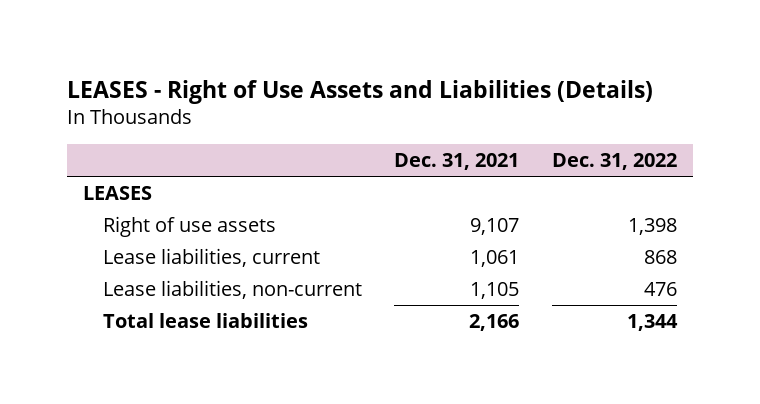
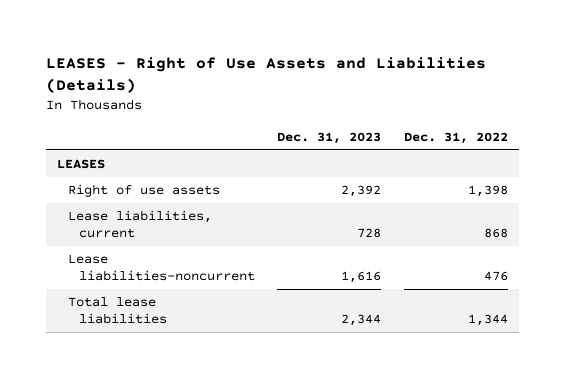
- | Dec. 31, 2021 | Dec. 31, 2022
+ | Dec. 31, 2023 | Dec. 31, 2022
- Lease liabilities, non-current | 1,105 | 476
+ Lease liabilities-noncurrent | 1,616 | 476

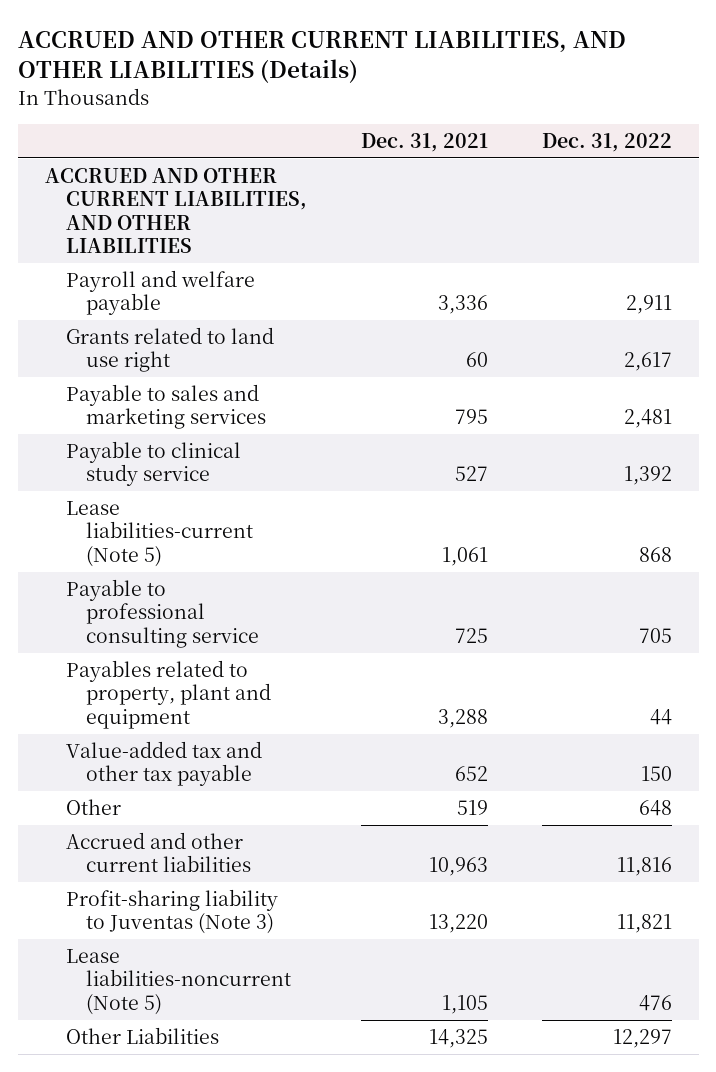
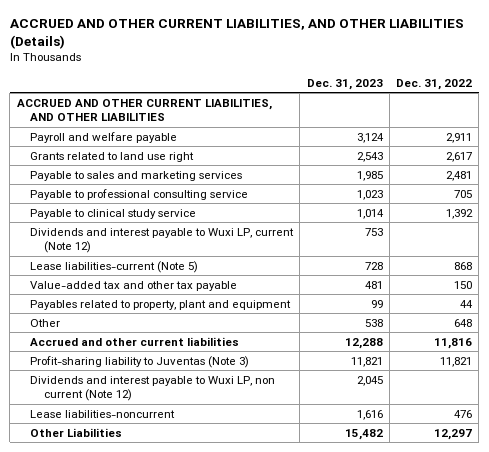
- | Dec. 31, 2021 | Dec. 31, 2022
+ | Dec. 31, 2023 | Dec. 31, 2022
moved up: Payable to professional consulting service | 1,023 | 705
+ Dividends and interest payable to Wuxi LP, current (Note 12) | 753 |
moved down: Payables related to property, plant and equipment | 99 | 44
- Lease liabilities-noncurrent (Note 5) | 1,105 | 476
+ Dividends and interest payable to Wuxi LP, non current (Note 12) | 2,045 |
+ Lease liabilities-noncurrent | 1,616 | 476

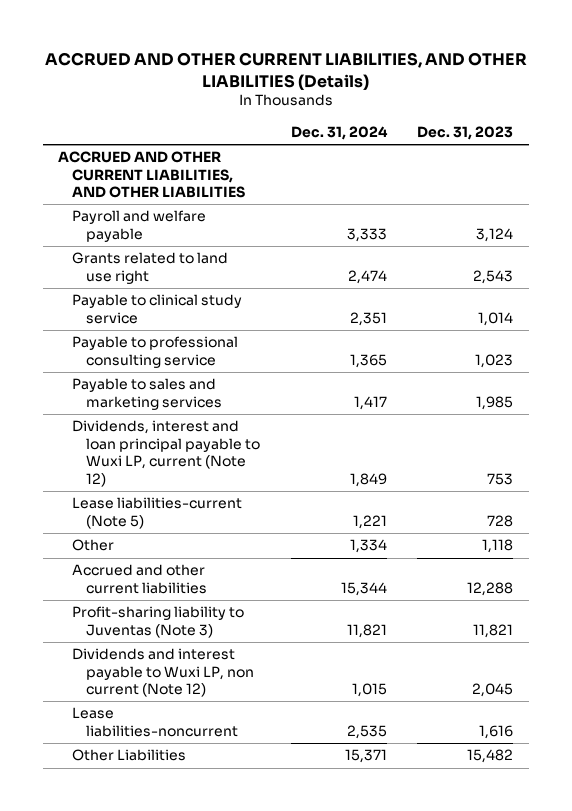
- | Dec. 31, 2023 | Dec. 31, 2022
+ | Dec. 31, 2024 | Dec. 31, 2023
- Dividends and interest payable to Wuxi LP, current (Note 12) | 753 |
moved down: Payable to professional consulting service | 1,365 | 1,023
moved down: Payable to sales and marketing services | 1,417 | 1,985
+ Dividends, interest and loan principal payable to Wuxi LP, current (Note 12) | 1,849 | 753
- Value-added tax and other tax payable | 481 | 150
- Payables related to property, plant and equipment | 99 | 44
- Other | 538 | 648
+ Other | 1,334 | 1,118

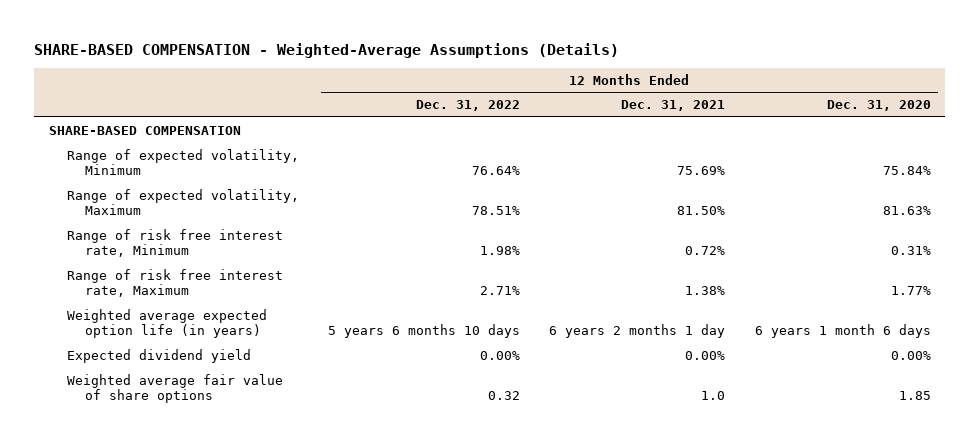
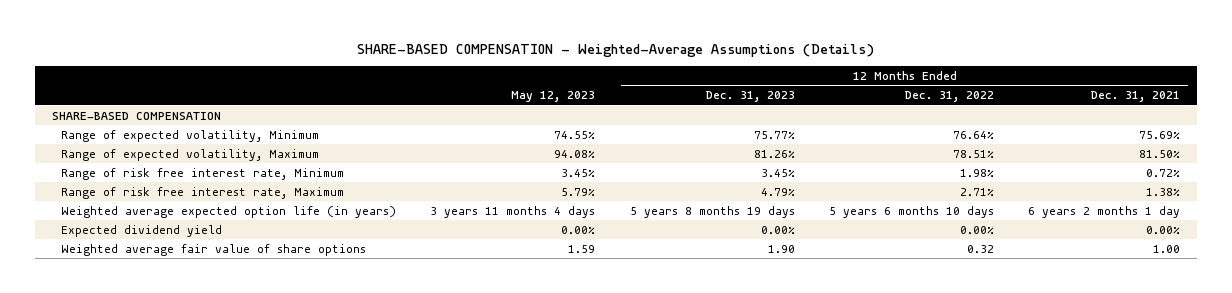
- | 12 Months Ended Dec. 31, 2022 | 12 Months Ended Dec. 31, 2021 | 12 Months Ended Dec. 31, 2020
+ | May 12, 2023 | 12 Months Ended Dec. 31, 2023 | 12 Months Ended Dec. 31, 2022 | 12 Months Ended Dec. 31, 2021
- Weighted average fair value of share options | 0.32 | 1.0 | 1.85
+ Weighted average fair value of share options | 1.59 | 1.90 | 0.32 | 1.00

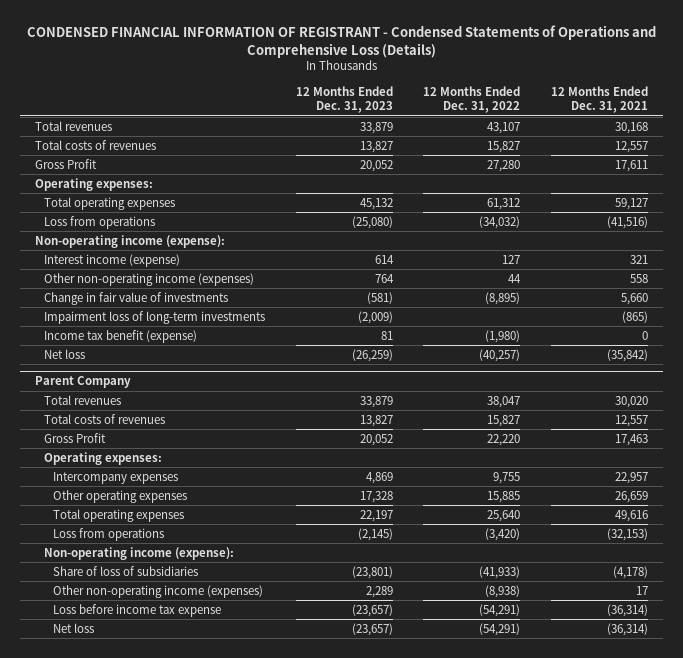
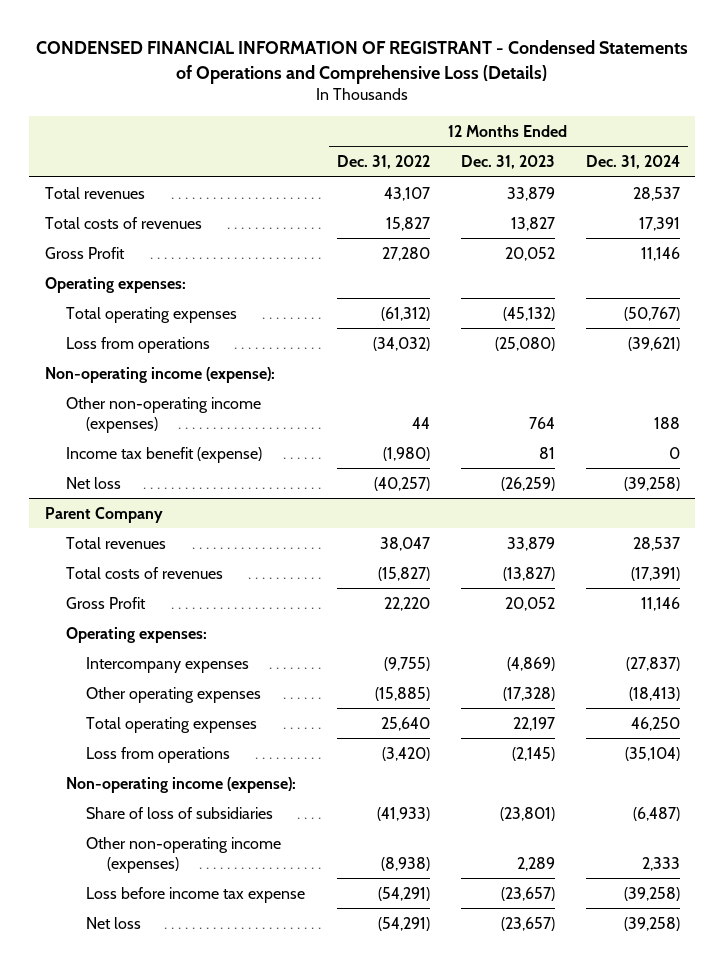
- | 12 Months Ended Dec. 31, 2023 | 12 Months Ended Dec. 31, 2022 | 12 Months Ended Dec. 31, 2021
+ | 12 Months Ended Dec. 31, 2022 | 12 Months Ended Dec. 31, 2023 | 12 Months Ended Dec. 31, 2024
- Total operating expenses | 45,132 | 61,312 | 59,127
+ Total operating expenses | (61,312) | (45,132) | (50,767)
- Interest income (expense) | 614 | 127 | 321
- Change in fair value of investments | (581) | (8,895) | 5,660
- Impairment loss of long-term investments | (2,009) | | (865)
@ Parent Company
- Total costs of revenues | 13,827 | 15,827 | 12,557
+ Total costs of revenues | (15,827) | (13,827) | (17,391)
- Intercompany expenses | 4,869 | 9,755 | 22,957
- Other operating expenses | 17,328 | 15,885 | 26,659
+ Intercompany expenses | (9,755) | (4,869) | (27,837)
+ Other operating expenses | (15,885) | (17,328) | (18,413)

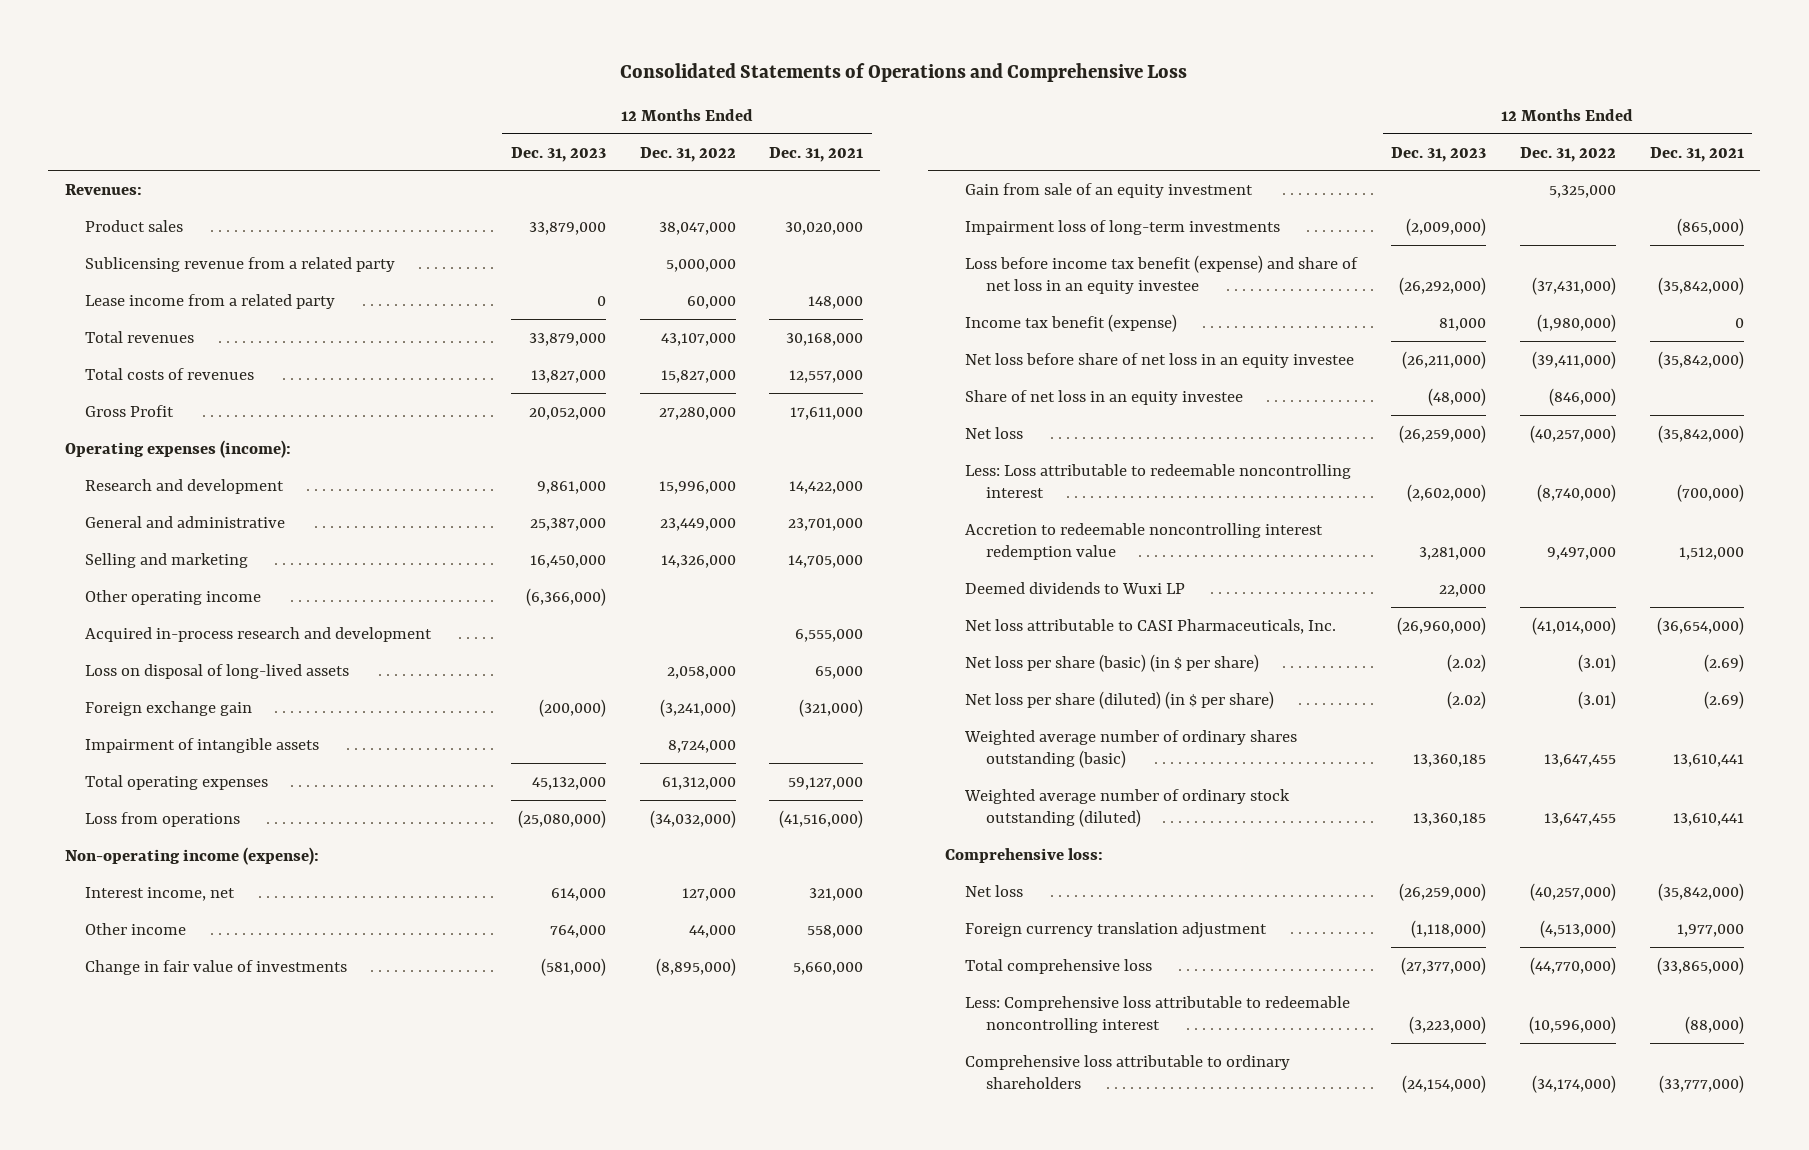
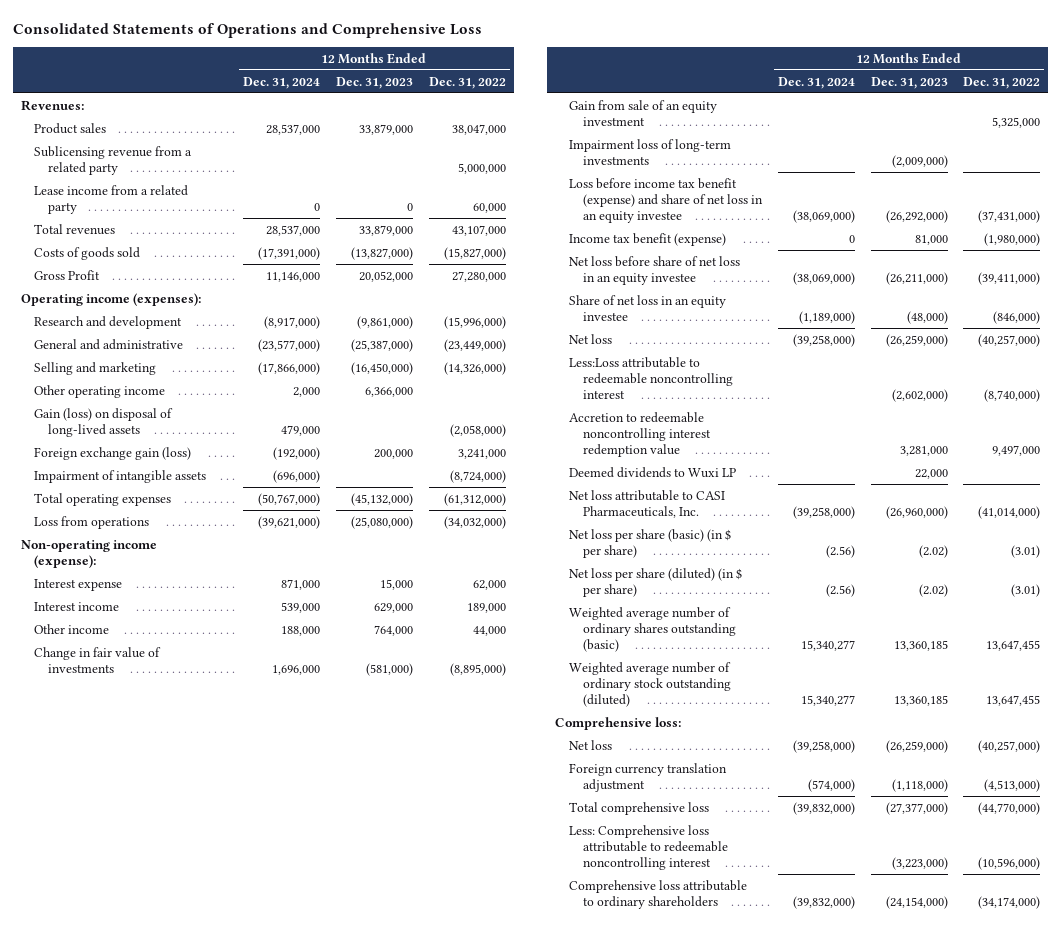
- | 12 Months Ended Dec. 31, 2023 | 12 Months Ended Dec. 31, 2022 | 12 Months Ended Dec. 31, 2021
+ | 12 Months Ended Dec. 31, 2024 | 12 Months Ended Dec. 31, 2023 | 12 Months Ended Dec. 31, 2022
- Total costs of revenues | 13,827,000 | 15,827,000 | 12,557,000
+ Costs of goods sold | (17,391,000) | (13,827,000) | (15,827,000)
- Operating expenses (income):
- Research and development | 9,861,000 | 15,996,000 | 14,422,000
- General and administrative | 25,387,000 | 23,449,000 | 23,701,000
- Selling and marketing | 16,450,000 | 14,326,000 | 14,705,000
- Other operating income | (6,366,000) | |
- Acquired in-process research and development | | | 6,555,000
- Loss on disposal of long-lived assets | | 2,058,000 | 65,000
- Foreign exchange gain | (200,000) | (3,241,000) | (321,000)
- Impairment of intangible assets | | 8,724,000 |
- Total operating expenses | 45,132,000 | 61,312,000 | 59,127,000
+ Operating income (expenses):
+ Research and development | (8,917,000) | (9,861,000) | (15,996,000)
+ General and administrative | (23,577,000) | (25,387,000) | (23,449,000)
+ Selling and marketing | (17,866,000) | (16,450,000) | (14,326,000)
+ Other operating income | 2,000 | 6,366,000 |
+ Gain (loss) on disposal of long-lived assets | 479,000 | | (2,058,000)
+ Foreign exchange gain (loss) | (192,000) | 200,000 | 3,241,000
+ Impairment of intangible assets | (696,000) | | (8,724,000)
+ Total operating expenses | (50,767,000) | (45,132,000) | (61,312,000)
- Interest income, net | 614,000 | 127,000 | 321,000
+ Interest expense | 871,000 | 15,000 | 62,000
+ Interest income | 539,000 | 629,000 | 189,000
- Less: Loss attributable to redeemable noncontrolling interest | (2,602,000) | (8,740,000) | (700,000)
+ Less:Loss attributable to redeemable noncontrolling interest | | (2,602,000) | (8,740,000)

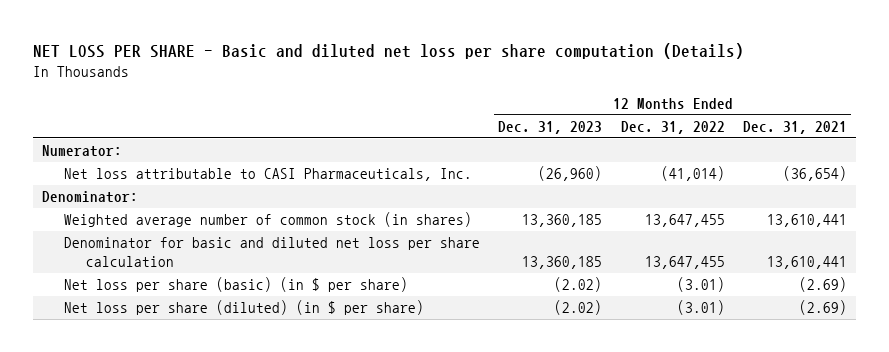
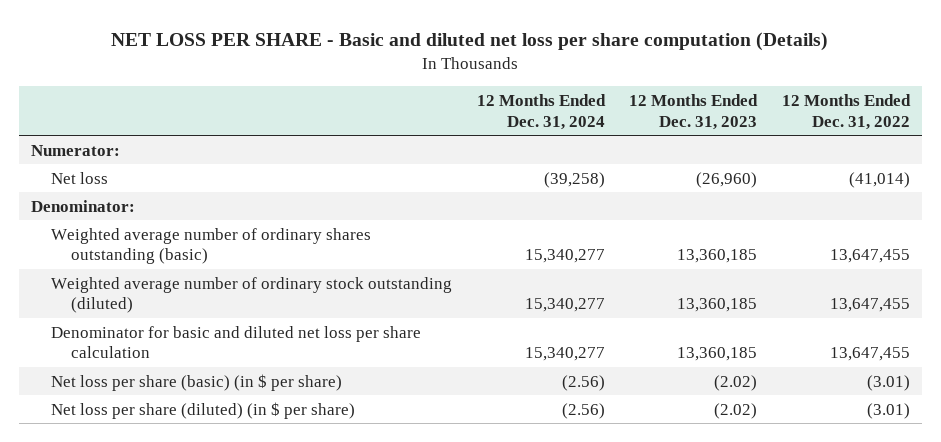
- | 12 Months Ended Dec. 31, 2023 | 12 Months Ended Dec. 31, 2022 | 12 Months Ended Dec. 31, 2021
+ | 12 Months Ended Dec. 31, 2024 | 12 Months Ended Dec. 31, 2023 | 12 Months Ended Dec. 31, 2022
- Net loss attributable to CASI Pharmaceuticals, Inc. | (26,960) | (41,014) | (36,654)
+ Net loss | (39,258) | (26,960) | (41,014)
- Weighted average number of common stock (in shares) | 13,360,185 | 13,647,455 | 13,610,441
+ Weighted average number of ordinary shares outstanding (basic) | 15,340,277 | 13,360,185 | 13,647,455
+ Weighted average number of ordinary stock outstanding (diluted) | 15,340,277 | 13,360,185 | 13,647,455

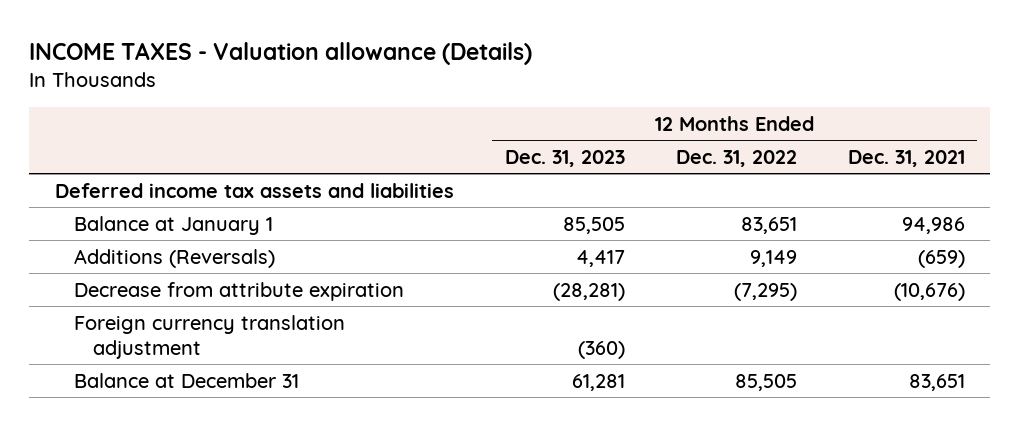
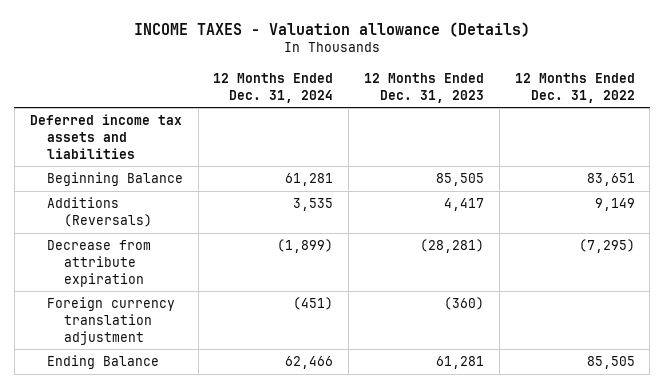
- | 12 Months Ended Dec. 31, 2023 | 12 Months Ended Dec. 31, 2022 | 12 Months Ended Dec. 31, 2021
+ | 12 Months Ended Dec. 31, 2024 | 12 Months Ended Dec. 31, 2023 | 12 Months Ended Dec. 31, 2022
- Balance at January 1 | 85,505 | 83,651 | 94,986
+ Beginning Balance | 61,281 | 85,505 | 83,651
- Balance at December 31 | 61,281 | 85,505 | 83,651
+ Ending Balance | 62,466 | 61,281 | 85,505

